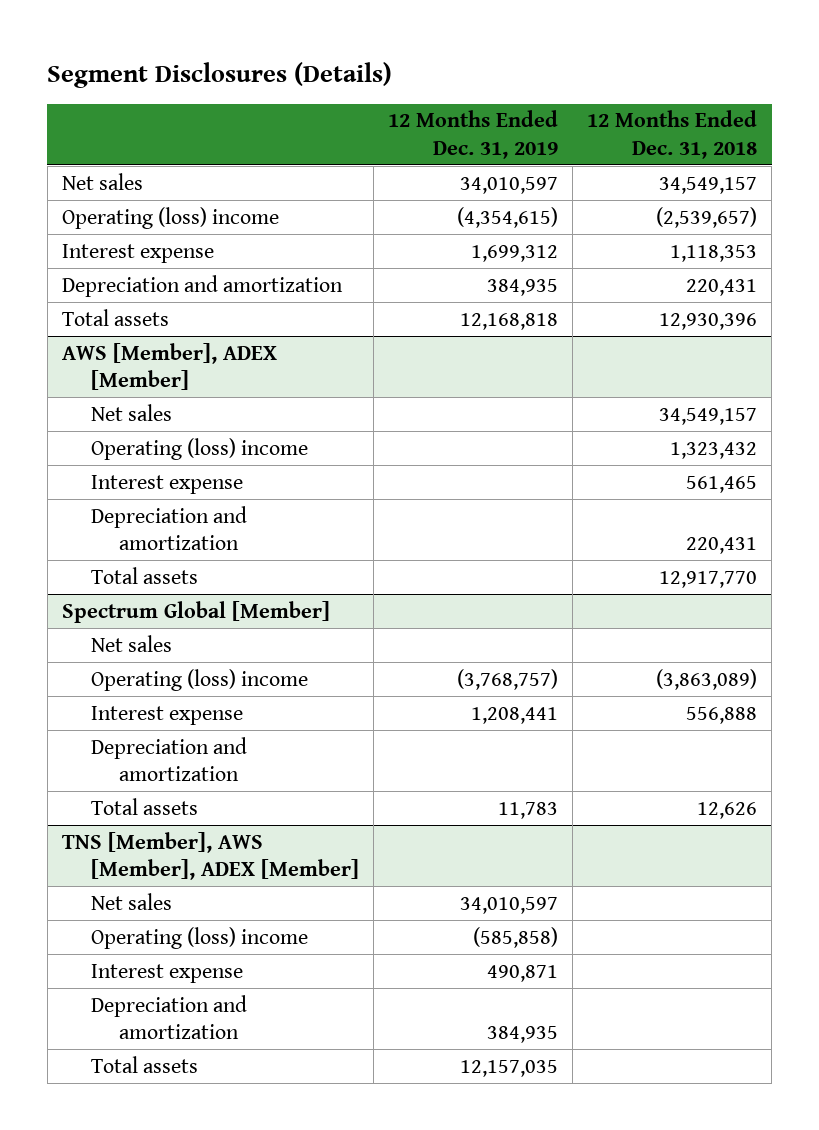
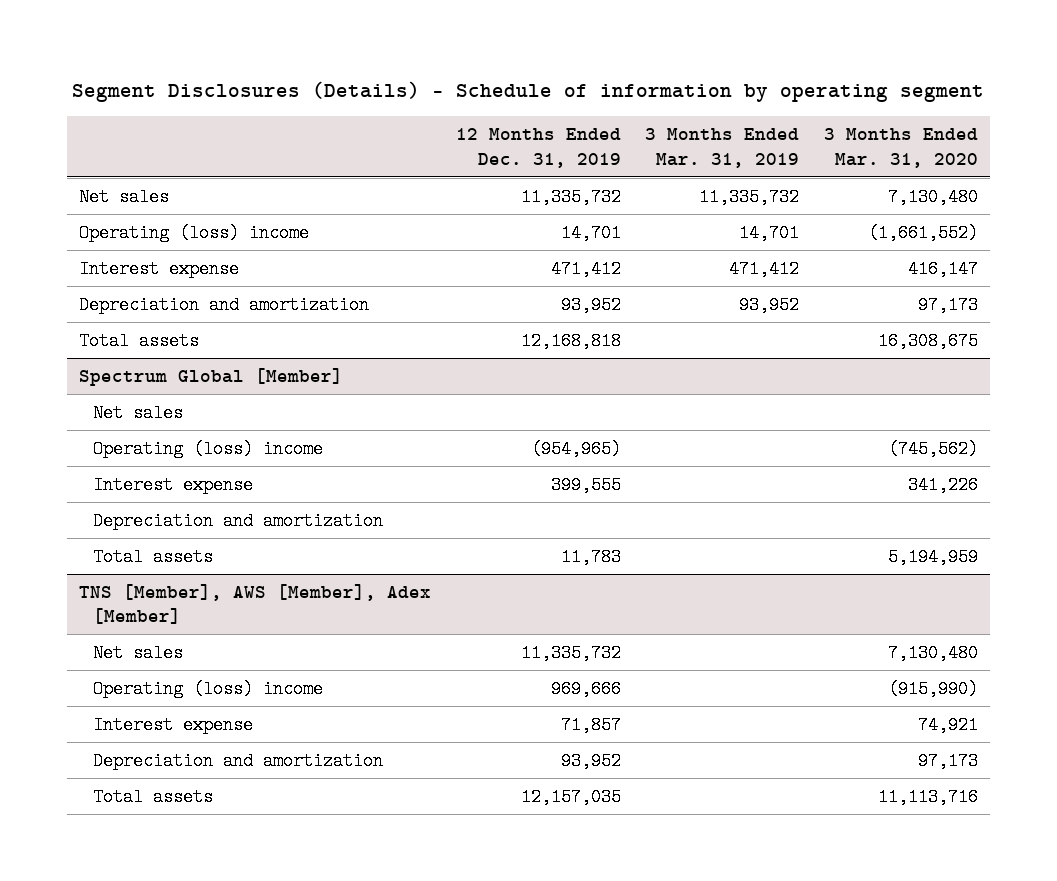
- Segment Disclosures (Details)
+ Segment Disclosures (Details) - Schedule of information by operating segment
- | 12 Months Ended Dec. 31, 2019 | 12 Months Ended Dec. 31, 2018
+ | 12 Months Ended Dec. 31, 2019 | 3 Months Ended Mar. 31, 2019 | 3 Months Ended Mar. 31, 2020
- Net sales | 34,010,597 | 34,549,157
- Operating (loss) income | (4,354,615) | (2,539,657)
- Interest expense | 1,699,312 | 1,118,353
- Depreciation and amortization | 384,935 | 220,431
+ Net sales | 11,335,732 | 11,335,732 | 7,130,480
+ Operating (loss) income | 14,701 | 14,701 | (1,661,552)
+ Interest expense | 471,412 | 471,412 | 416,147
+ Depreciation and amortization | 93,952 | 93,952 | 97,173
- AWS [Member], ADEX [Member]
- Net sales | | 34,549,157
- Operating (loss) income | | 1,323,432
- Interest expense | | 561,465
- Depreciation and amortization | | 220,431
- Total assets | | 12,917,770
@ Spectrum Global [Member]
- Operating (loss) income | (3,768,757) | (3,863,089)
- Interest expense | 1,208,441 | 556,888
+ Operating (loss) income | (954,965) | | (745,562)
+ Interest expense | 399,555 | | 341,226
- TNS [Member], AWS [Member], ADEX [Member]
- Net sales | 34,010,597 |
- Operating (loss) income | (585,858) |
- Interest expense | 490,871 |
- Depreciation and amortization | 384,935 |
+ TNS [Member], AWS [Member], Adex [Member]
+ Net sales | 11,335,732 | | 7,130,480
+ Operating (loss) income | 969,666 | | (915,990)
+ Interest expense | 71,857 | | 74,921
+ Depreciation and amortization | 93,952 | | 97,173

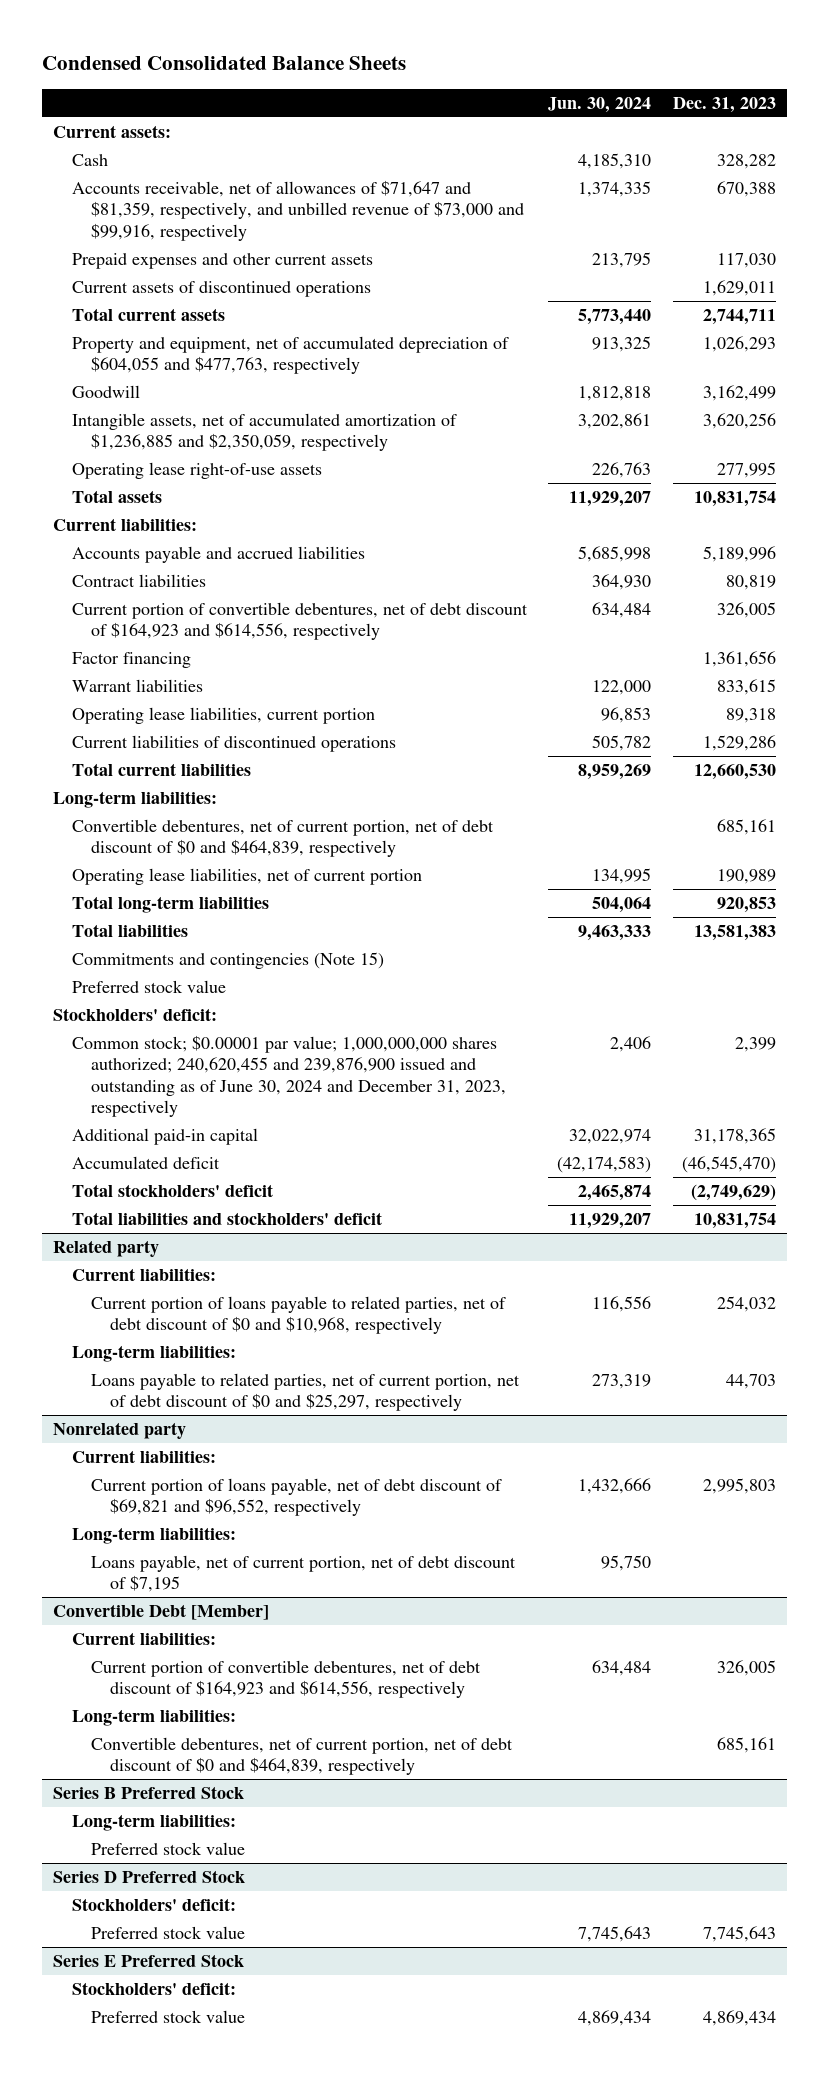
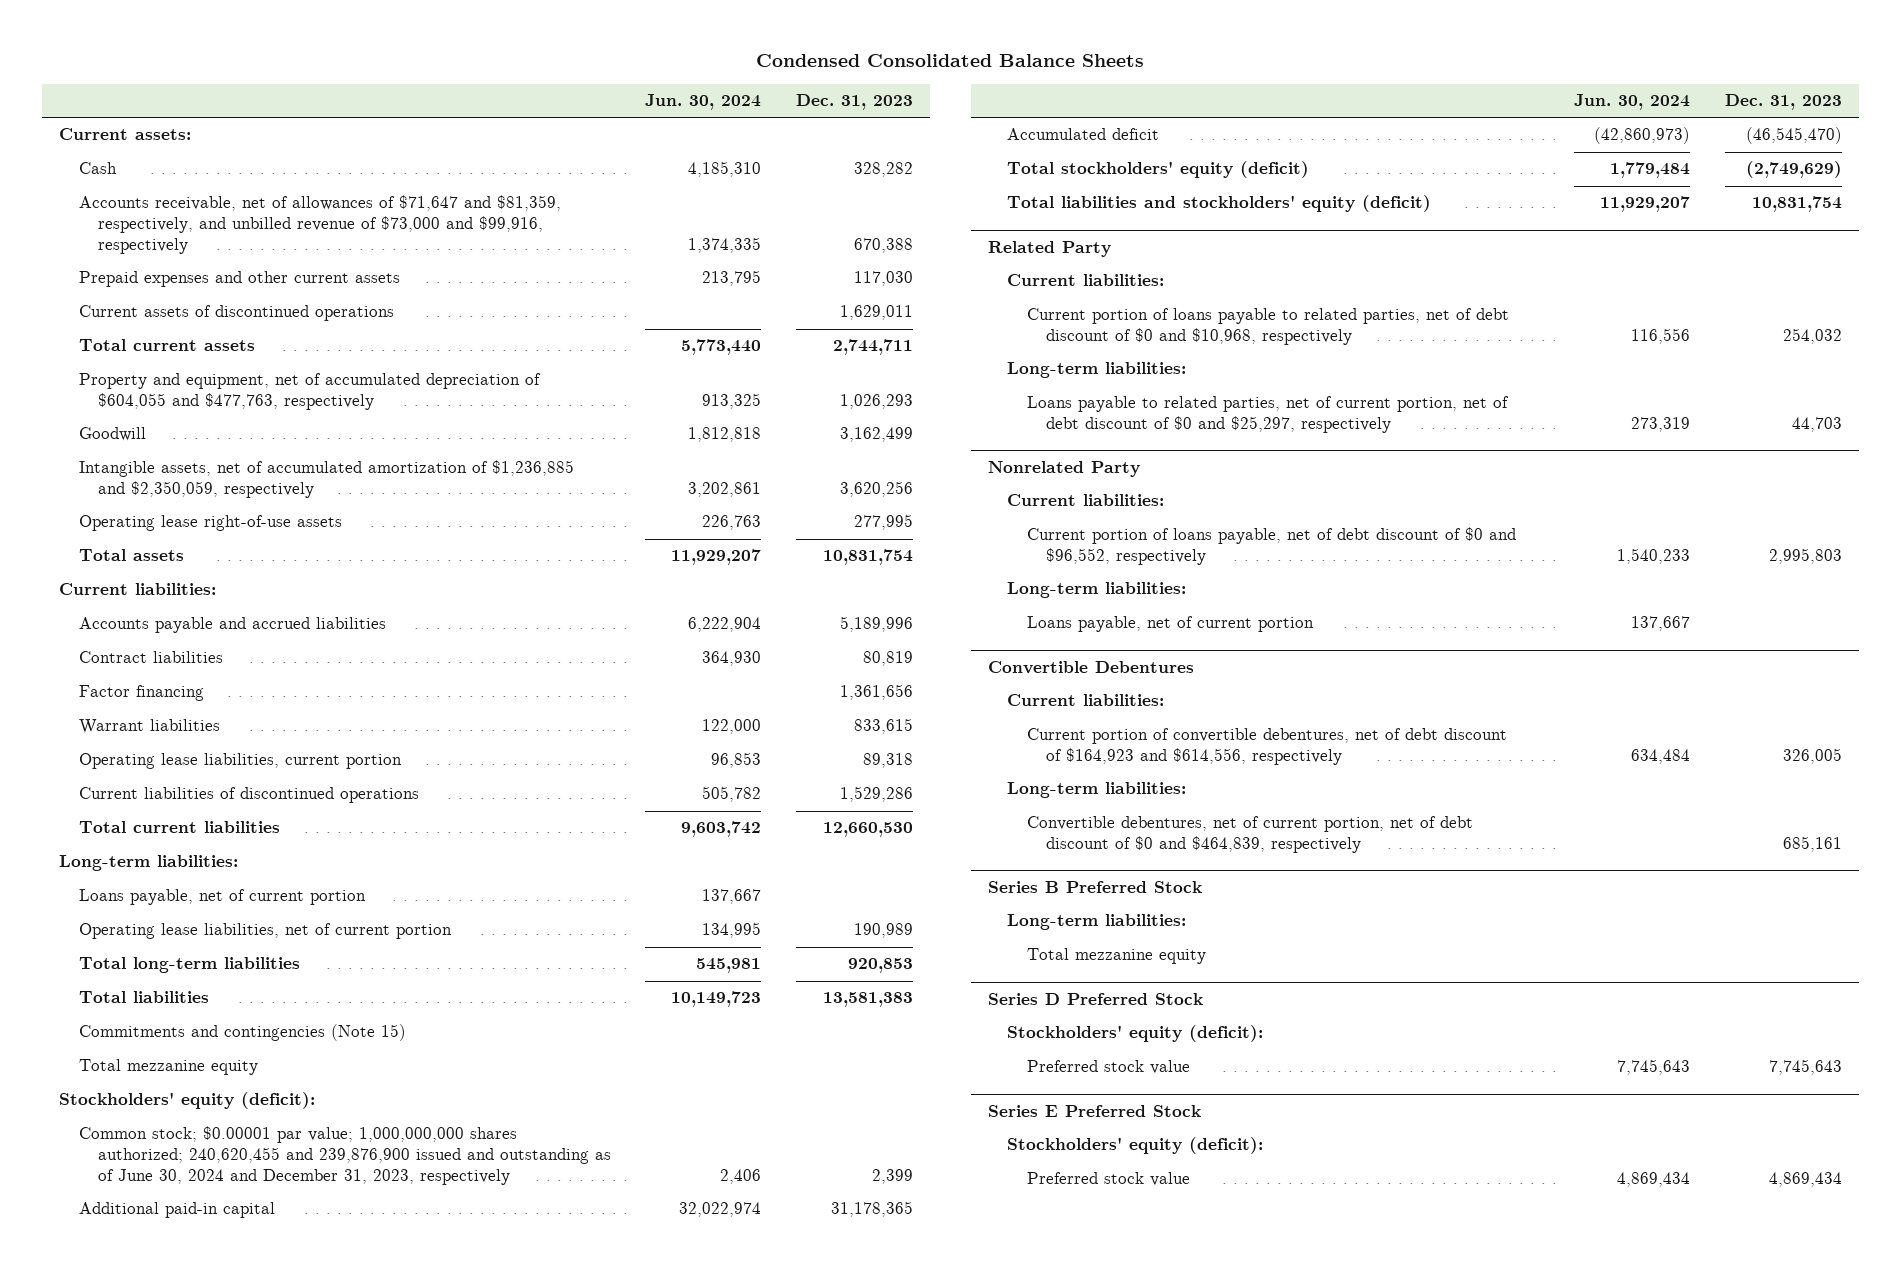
- Accounts payable and accrued liabilities | 5,685,998 | 5,189,996
+ Accounts payable and accrued liabilities | 6,222,904 | 5,189,996
- Current portion of convertible debentures, net of debt discount of $164,923 and $614,556, respectively | 634,484 | 326,005
- Total current liabilities | 8,959,269 | 12,660,530
+ Total current liabilities | 9,603,742 | 12,660,530
- Convertible debentures, net of current portion, net of debt discount of $0 and $464,839, respectively | | 685,161
+ Loans payable, net of current portion | 137,667 |
- Total long-term liabilities | 504,064 | 920,853
- Total liabilities | 9,463,333 | 13,581,383
+ Total long-term liabilities | 545,981 | 920,853
+ Total liabilities | 10,149,723 | 13,581,383
- Preferred stock value
- Stockholders' deficit:
+ Total mezzanine equity
+ Stockholders' equity (deficit):
- Accumulated deficit | (42,174,583) | (46,545,470)
- Total stockholders' deficit | 2,465,874 | (2,749,629)
- Total liabilities and stockholders' deficit | 11,929,207 | 10,831,754
- Related party
+ Accumulated deficit | (42,860,973) | (46,545,470)
+ Total stockholders' equity (deficit) | 1,779,484 | (2,749,629)
+ Total liabilities and stockholders' equity (deficit) | 11,929,207 | 10,831,754
+ Related Party
- Nonrelated party
+ Nonrelated Party
- Current portion of loans payable, net of debt discount of $69,821 and $96,552, respectively | 1,432,666 | 2,995,803
+ Current portion of loans payable, net of debt discount of $0 and $96,552, respectively | 1,540,233 | 2,995,803
- Loans payable, net of current portion, net of debt discount of $7,195 | 95,750 |
- Convertible Debt [Member]
+ Loans payable, net of current portion | 137,667 |
+ Convertible Debentures
@ Series B Preferred Stock
- Preferred stock value
+ Total mezzanine equity
@ Series D Preferred Stock
- Stockholders' deficit:
+ Stockholders' equity (deficit):
@ Series E Preferred Stock
- Stockholders' deficit:
+ Stockholders' equity (deficit):

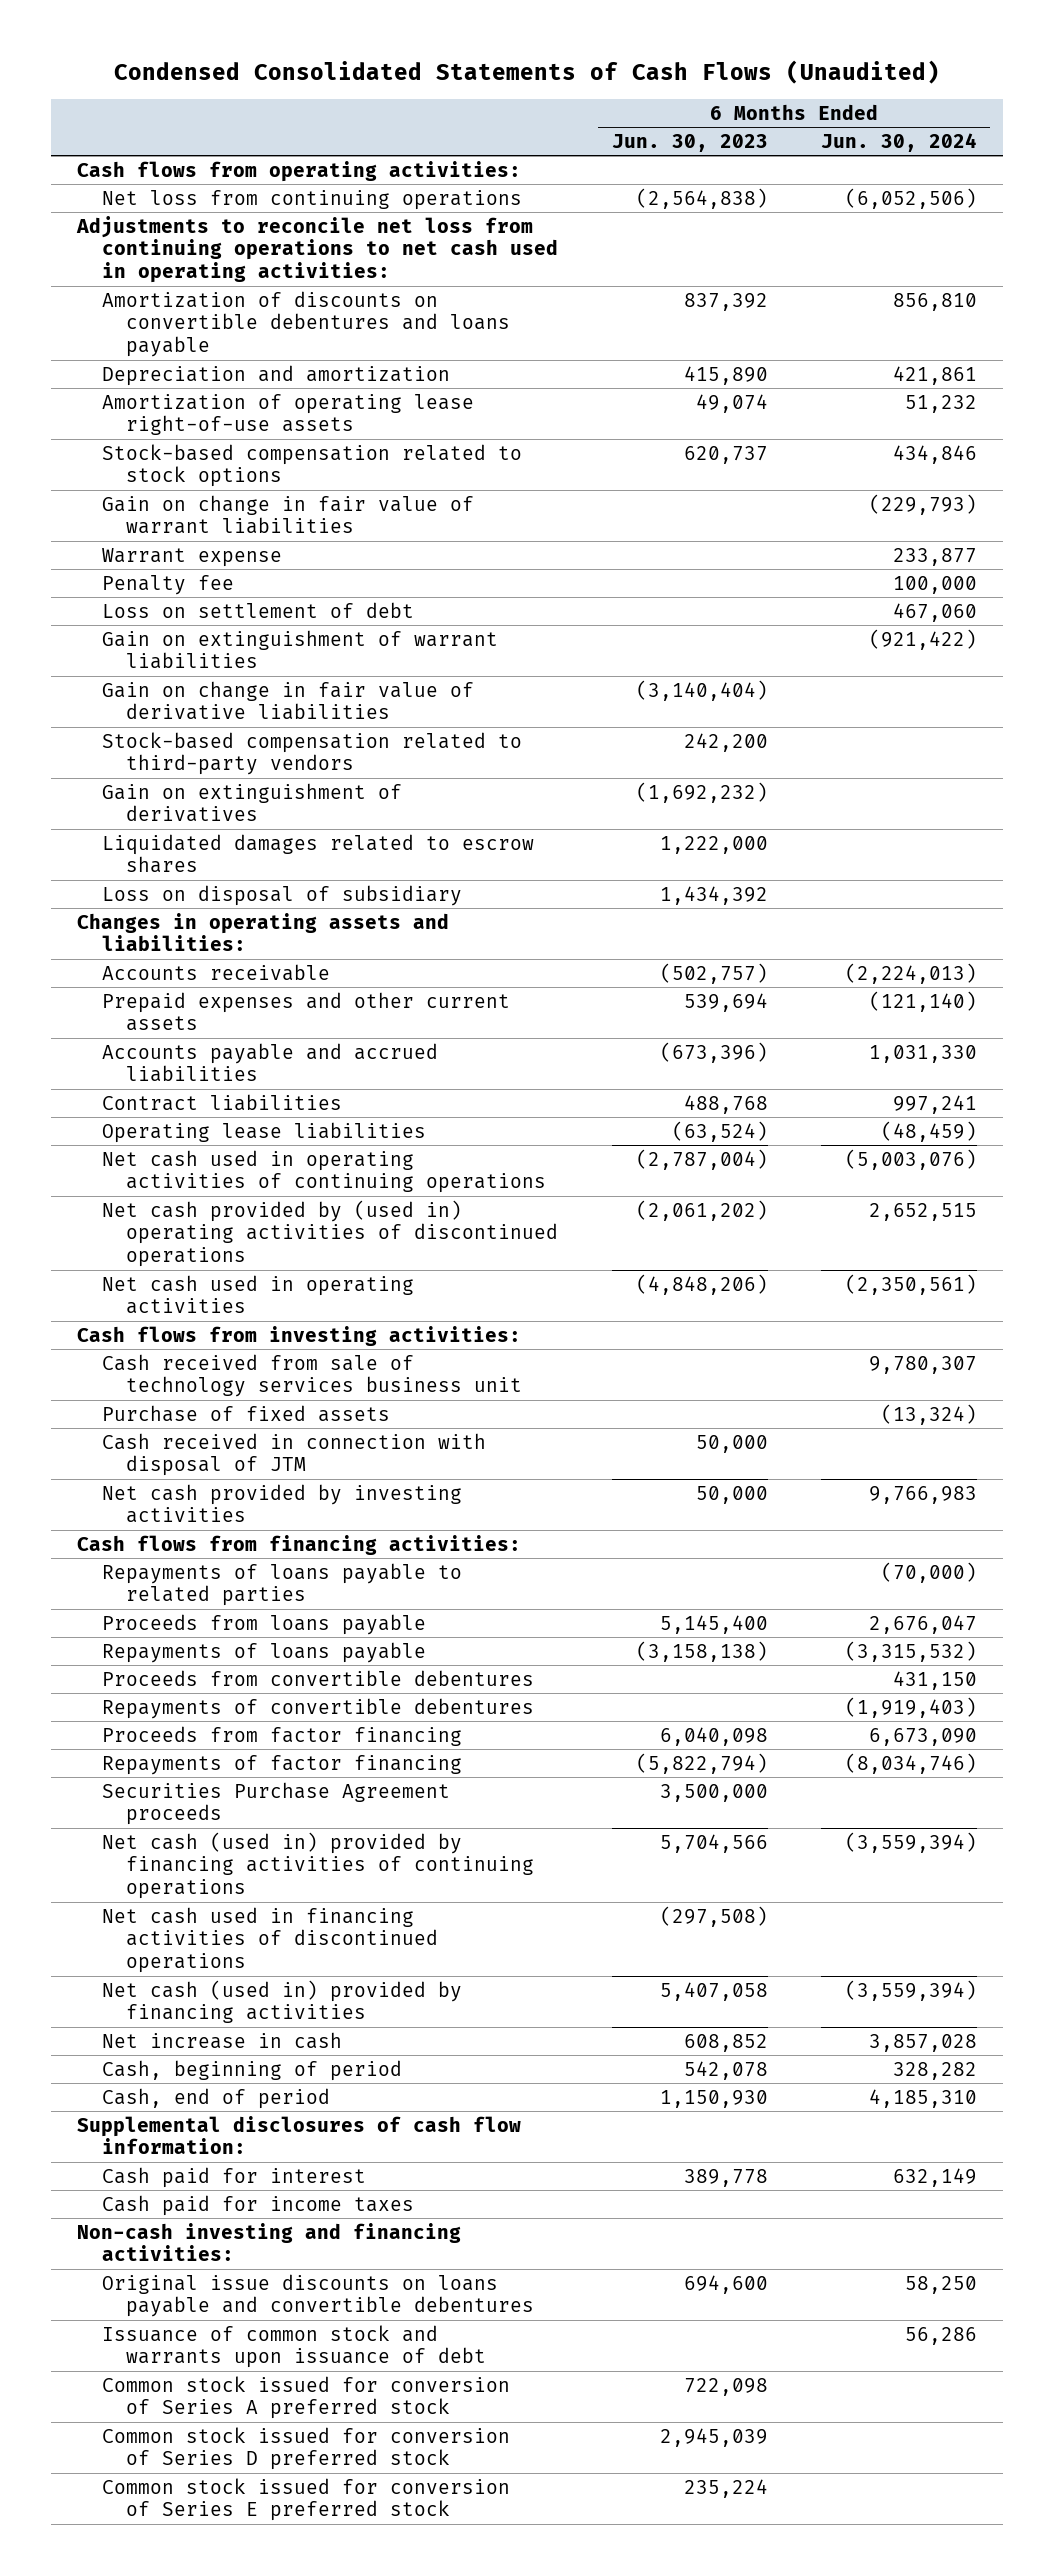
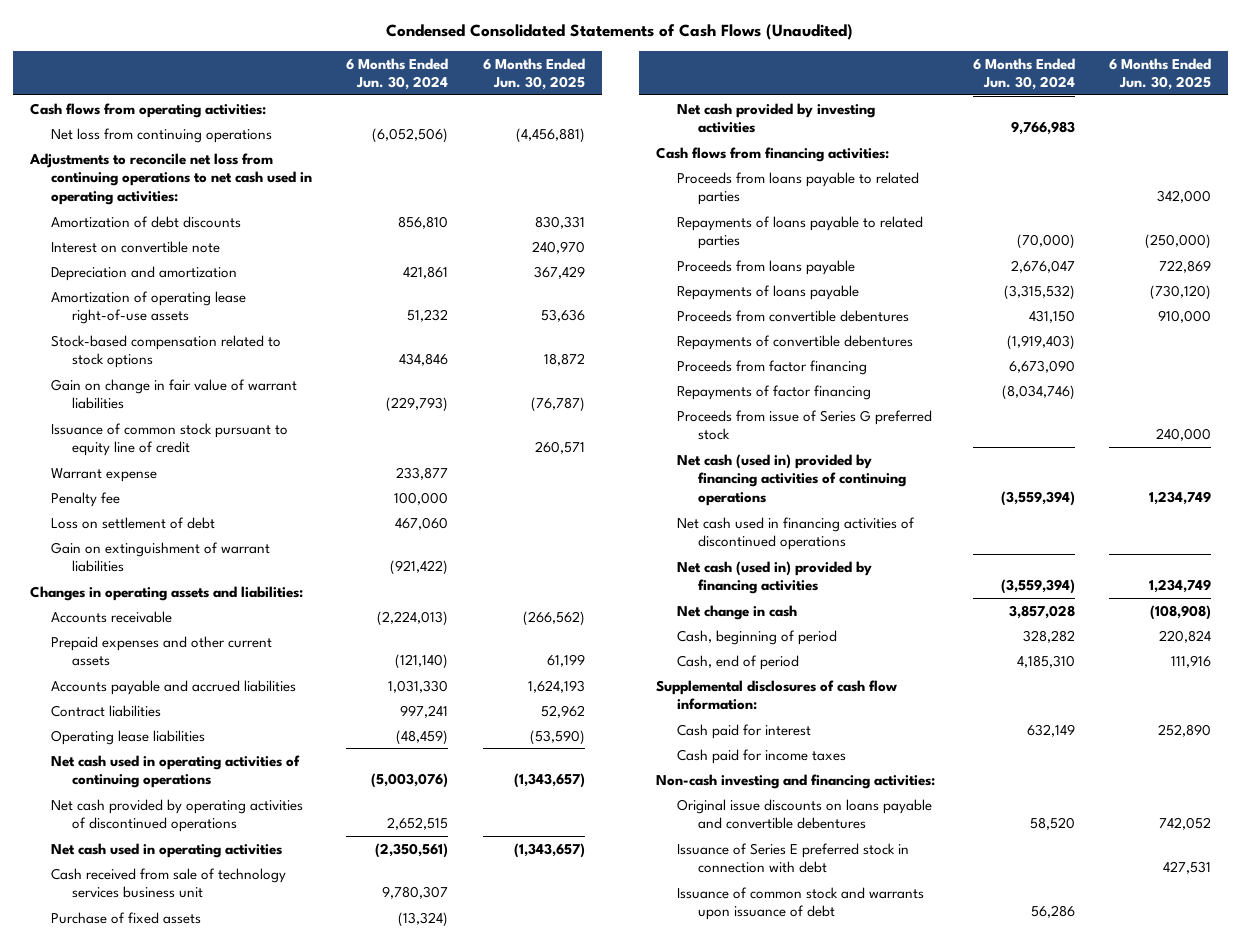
- | 6 Months Ended Jun. 30, 2023 | 6 Months Ended Jun. 30, 2024
+ | 6 Months Ended Jun. 30, 2024 | 6 Months Ended Jun. 30, 2025
- Amortization of discounts on convertible debentures and loans payable | 837,392 | 856,810
+ Amortization of debt discounts | 856,810 | 830,331
+ Interest on convertible note | | 240,970
+ Issuance of common stock pursuant to equity line of credit | | 260,571
- Gain on change in fair value of derivative liabilities | (3,140,404) |
- Stock-based compensation related to third-party vendors | 242,200 |
- Gain on extinguishment of derivatives | (1,692,232) |
- Liquidated damages related to escrow shares | 1,222,000 |
- Loss on disposal of subsidiary | 1,434,392 |
- Net cash provided by (used in) operating activities of discontinued operations | (2,061,202) | 2,652,515
+ Net cash provided by operating activities of discontinued operations | 2,652,515 |
- Cash flows from investing activities:
- Cash received in connection with disposal of JTM | 50,000 |
+ Proceeds from loans payable to related parties | | 342,000
- Securities Purchase Agreement proceeds | 3,500,000 |
+ Proceeds from issue of Series G preferred stock | | 240,000
- Net increase in cash | 608,852 | 3,857,028
+ Net change in cash | 3,857,028 | (108,908)
- Original issue discounts on loans payable and convertible debentures | 694,600 | 58,250
+ Original issue discounts on loans payable and convertible debentures | 58,520 | 742,052
+ Issuance of Series E preferred stock in connection with debt | | 427,531
- Common stock issued for conversion of Series A preferred stock | 722,098 |
- Common stock issued for conversion of Series D preferred stock | 2,945,039 |
- Common stock issued for conversion of Series E preferred stock | 235,224 |

